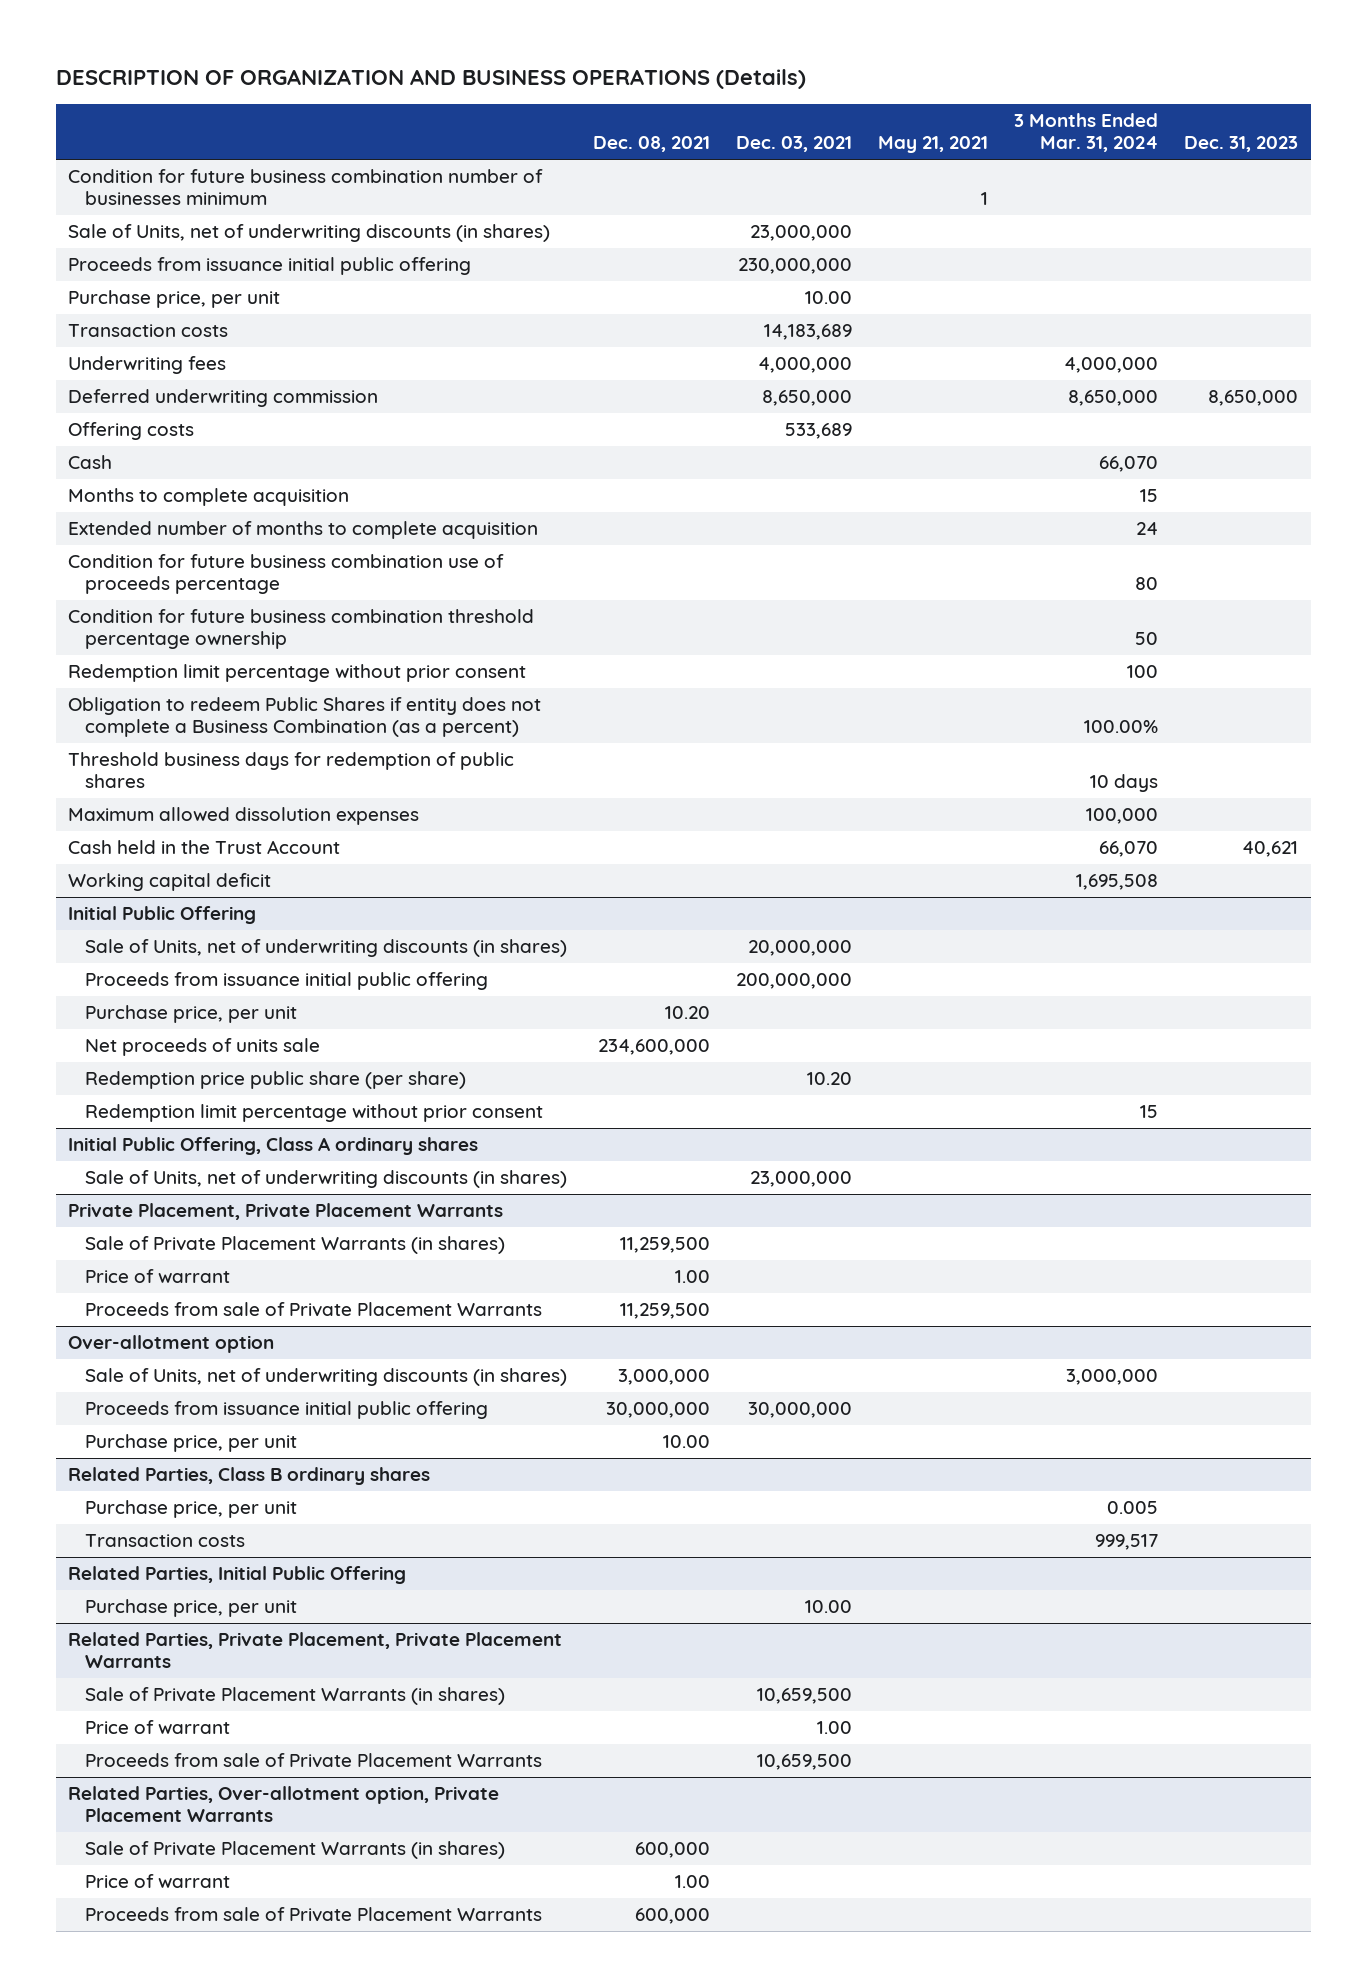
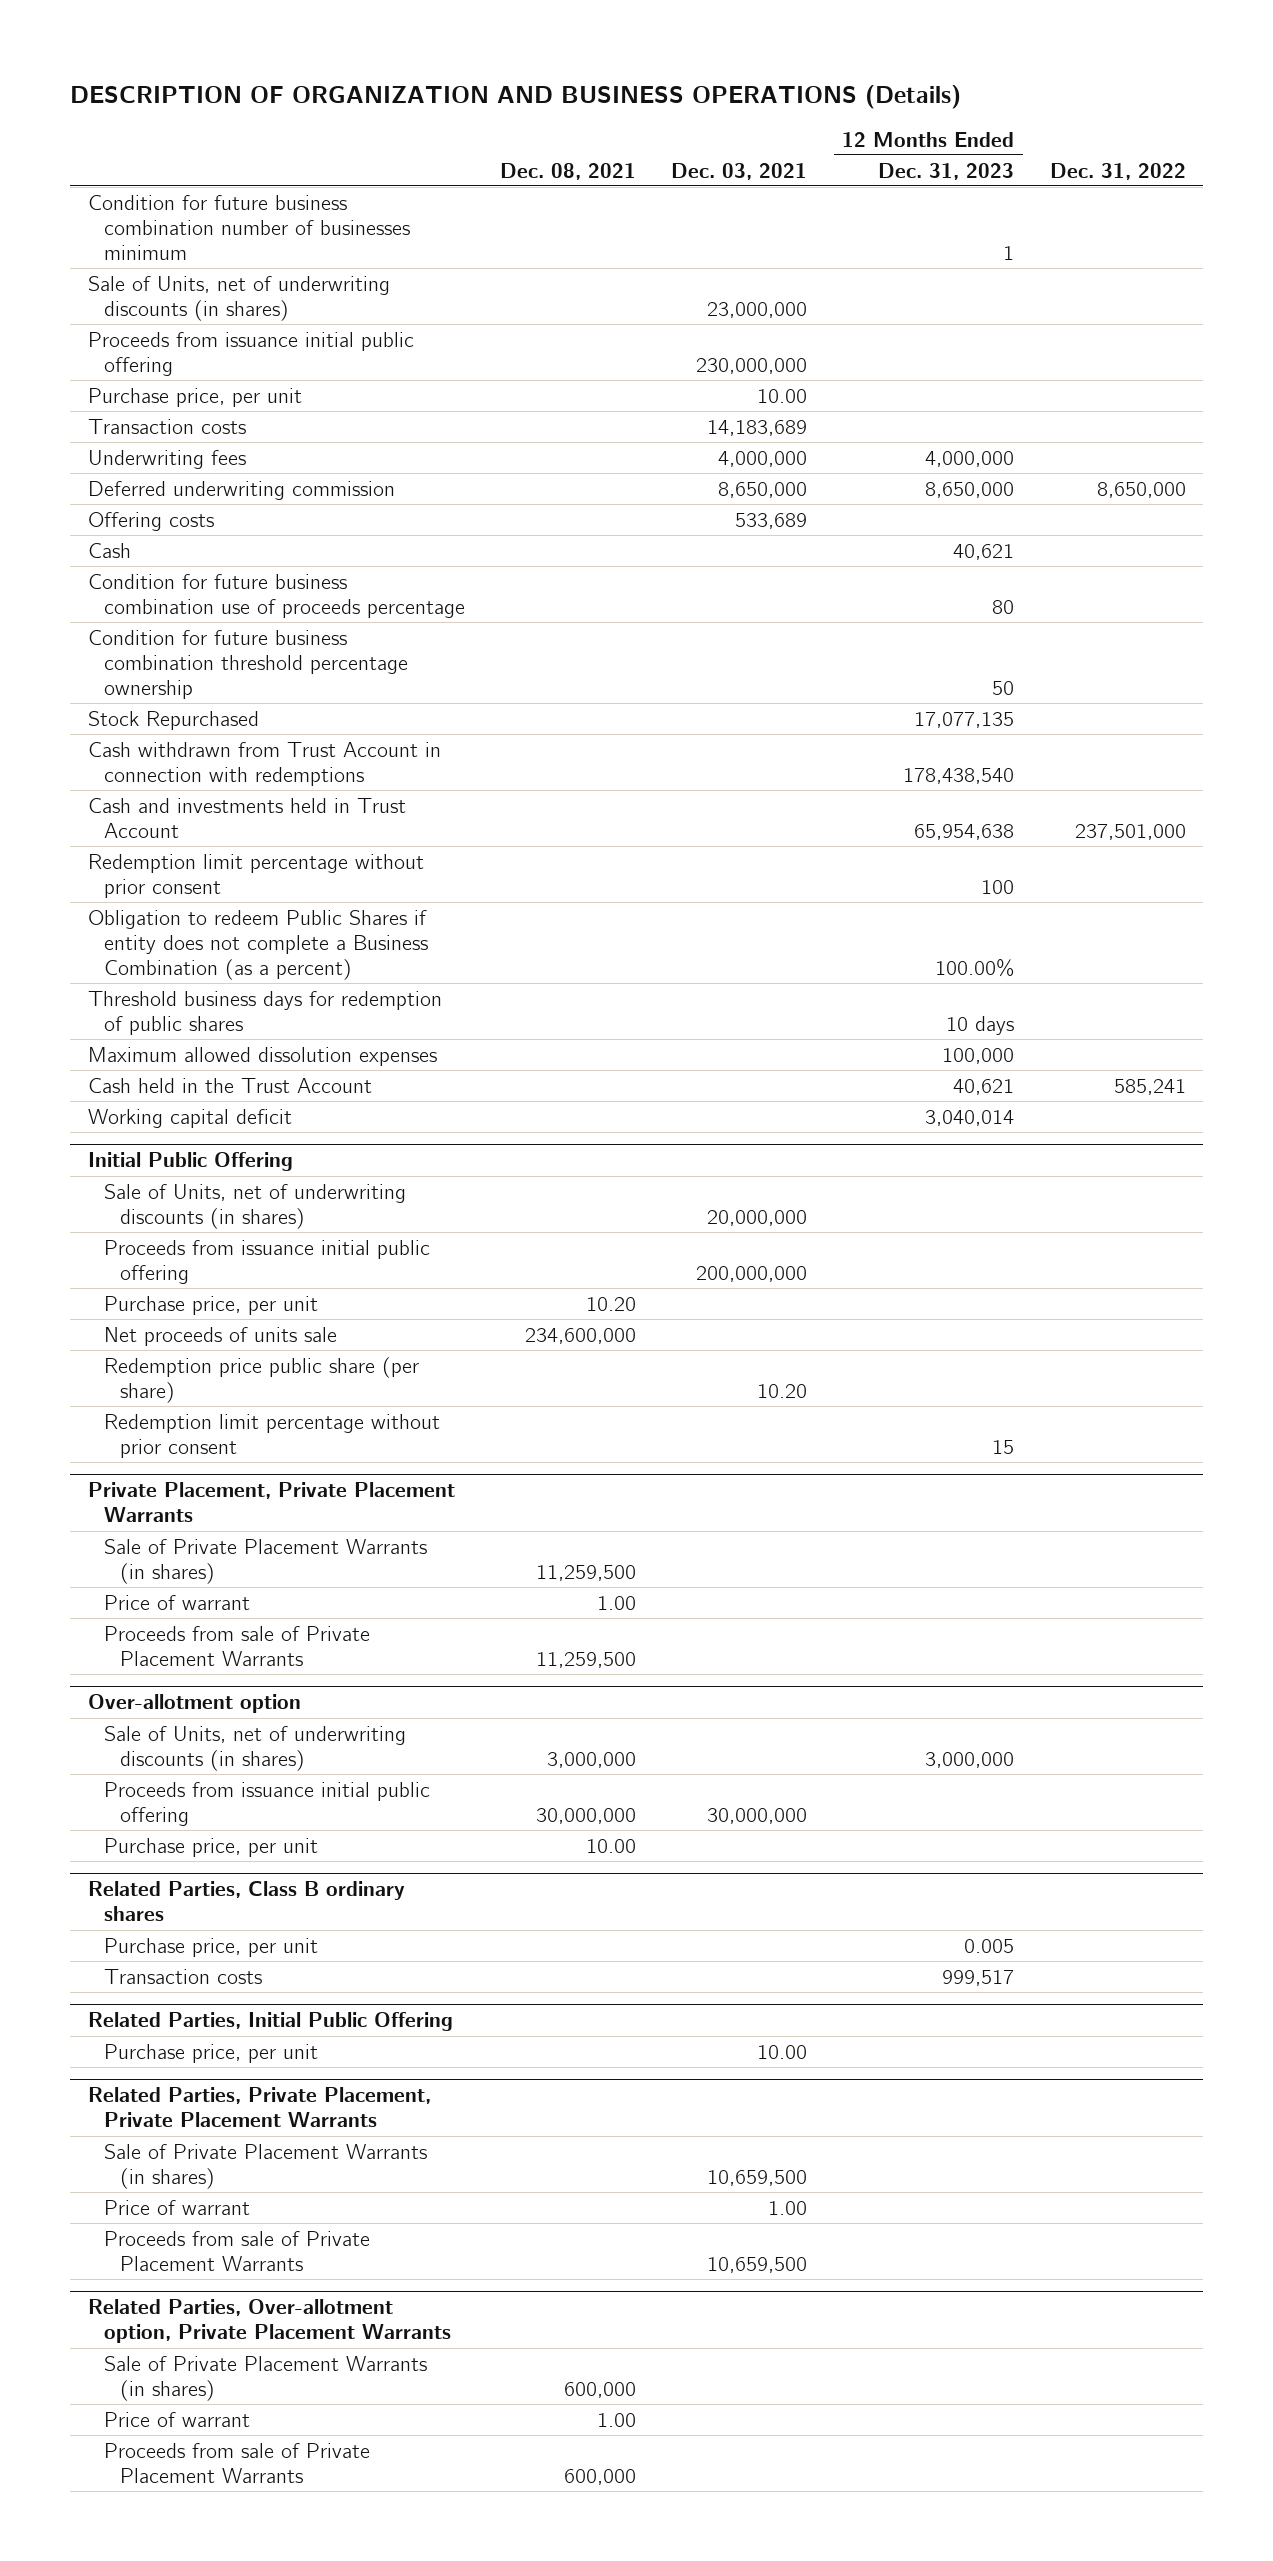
- | Dec. 08, 2021 | Dec. 03, 2021 | May 21, 2021 | 3 Months Ended Mar. 31, 2024 | Dec. 31, 2023
+ | Dec. 08, 2021 | Dec. 03, 2021 | 12 Months Ended Dec. 31, 2023 | Dec. 31, 2022
- Months to complete acquisition | | | | 15 |
- Extended number of months to complete acquisition | | | | 24 |
+ Stock Repurchased | | | 17,077,135 |
+ Cash withdrawn from Trust Account in connection with redemptions | | | 178,438,540 |
+ Cash and investments held in Trust Account | | | 65,954,638 | 237,501,000
- Initial Public Offering, Class A ordinary shares
- Sale of Units, net of underwriting discounts (in shares) | | 23,000,000 | | |

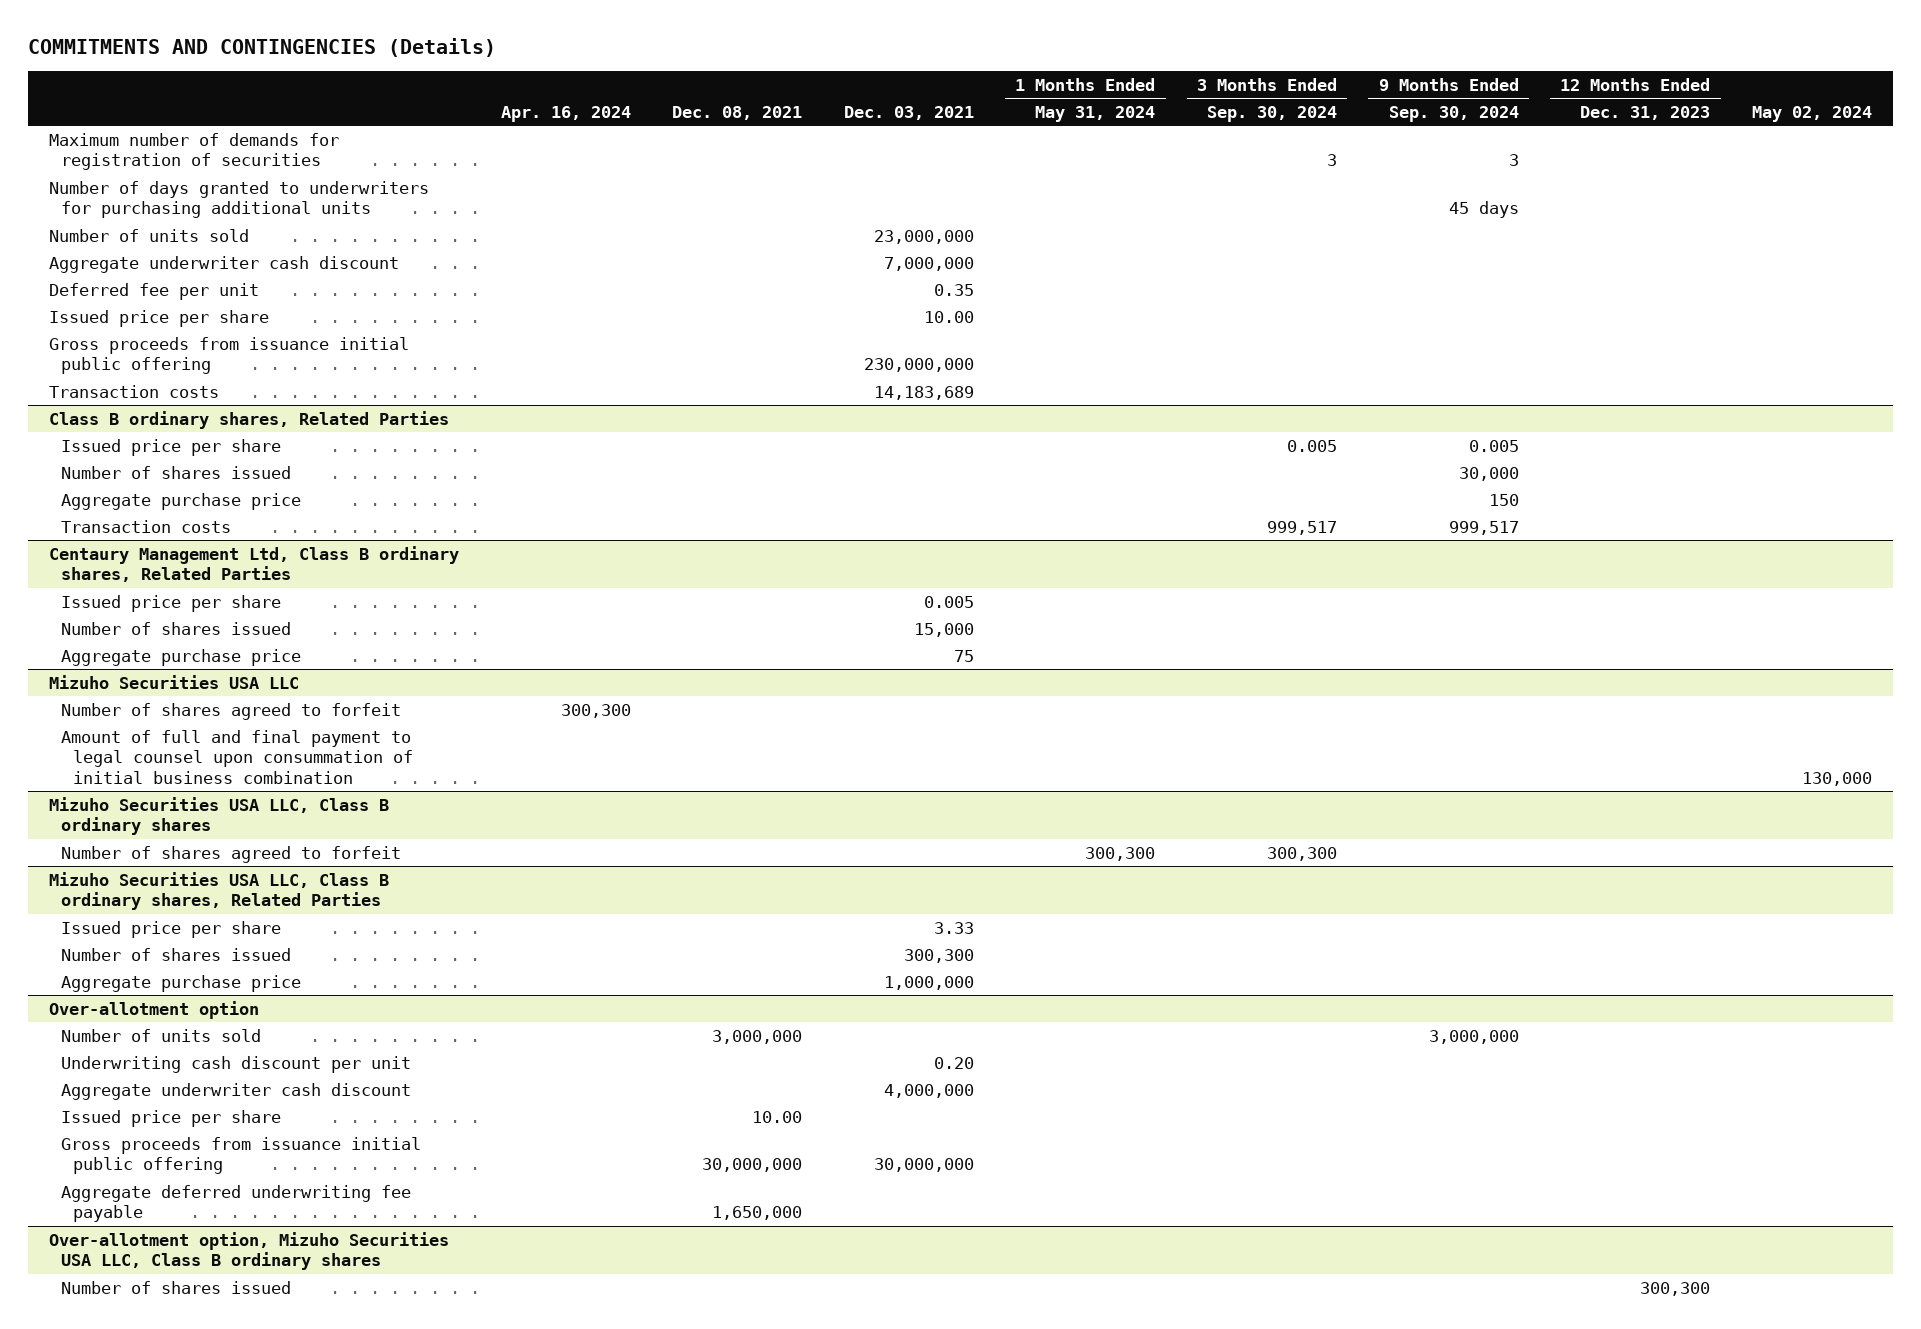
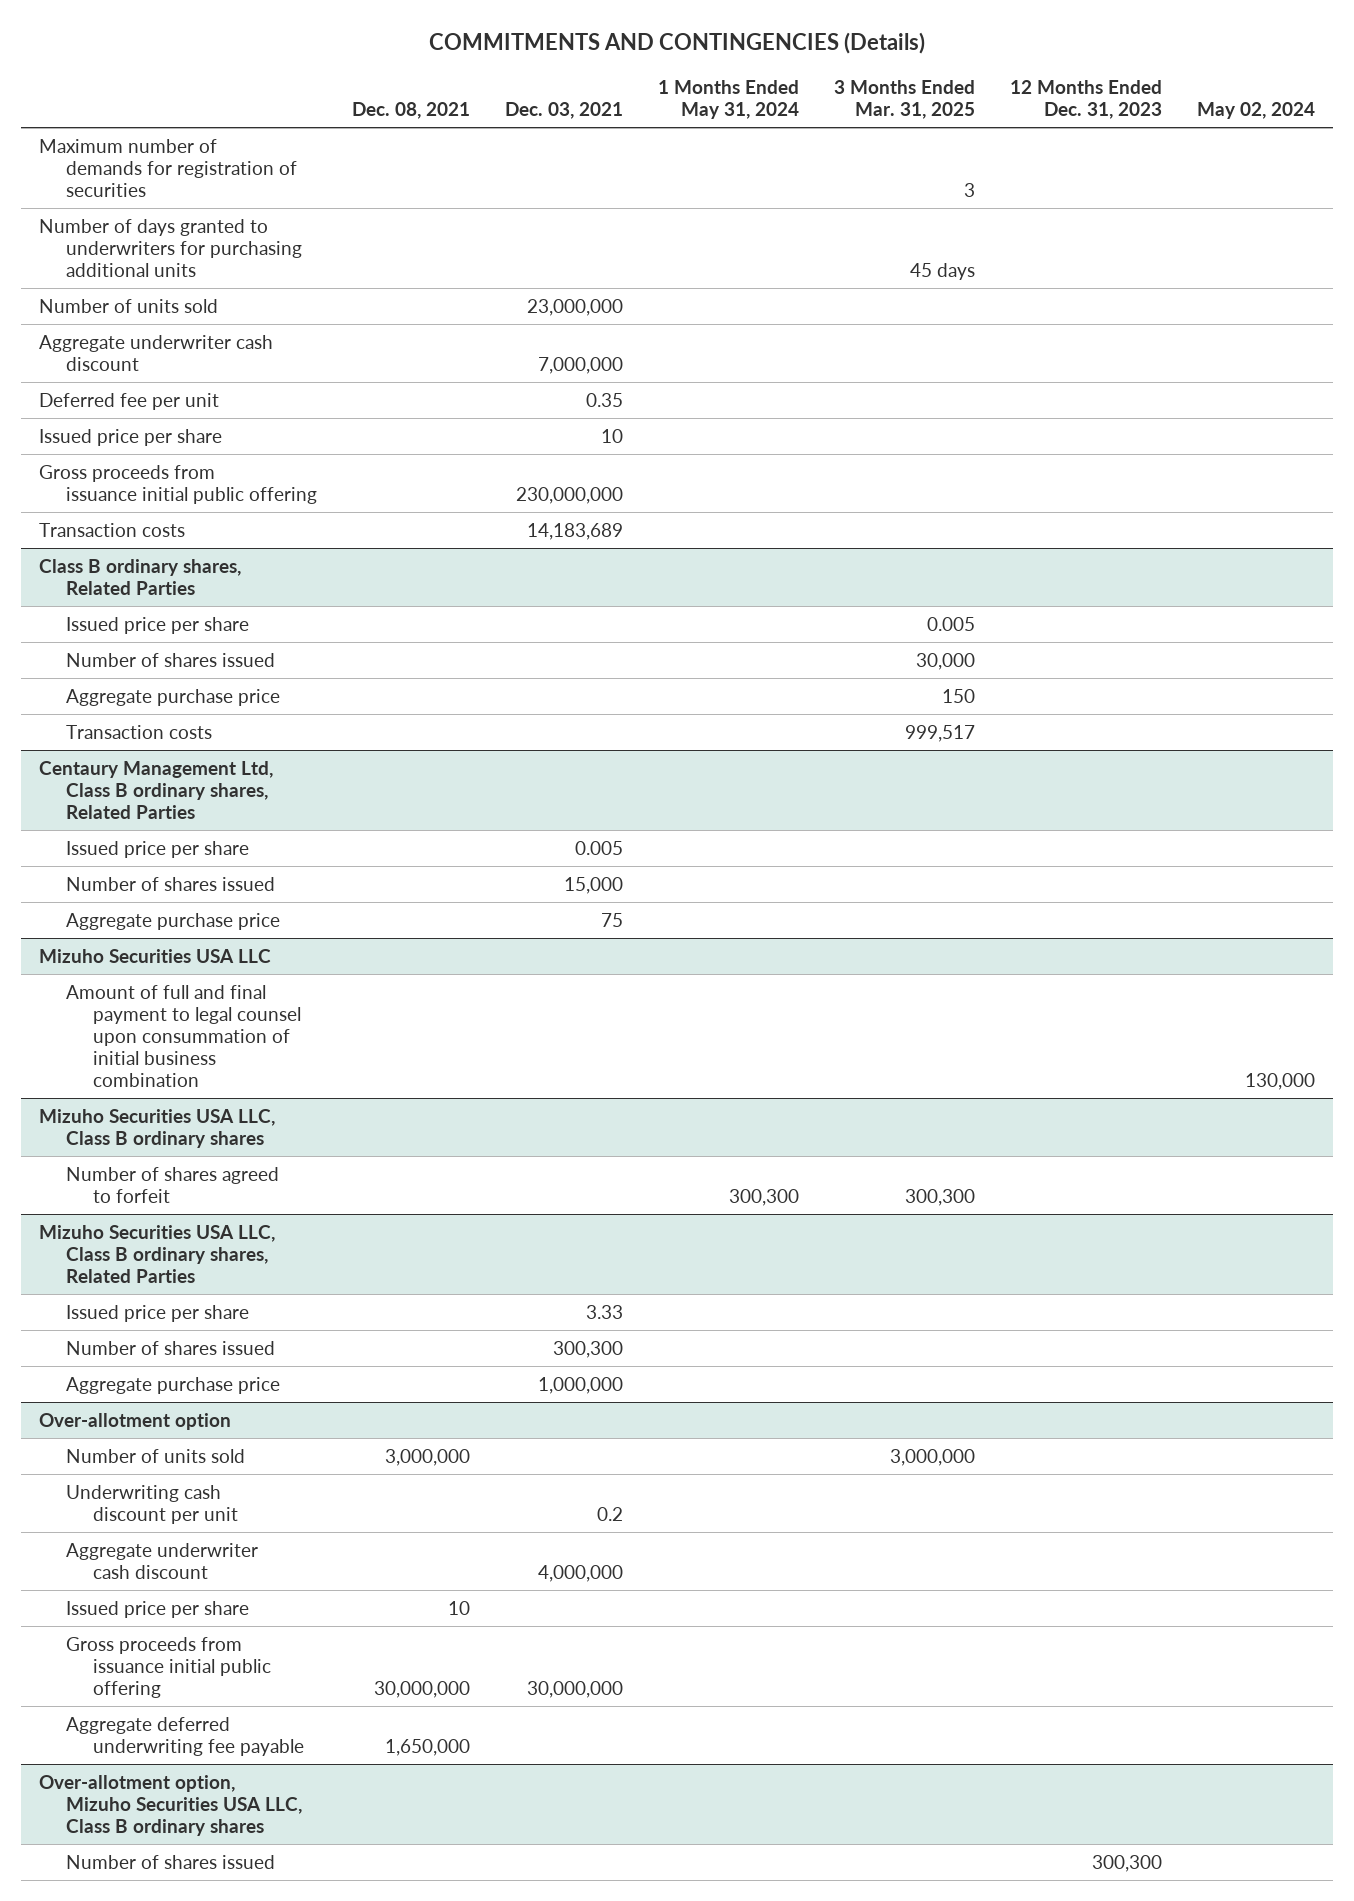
- | Apr. 16, 2024 | Dec. 08, 2021 | Dec. 03, 2021 | 1 Months Ended May 31, 2024 | 3 Months Ended Sep. 30, 2024 | 9 Months Ended Sep. 30, 2024 | 12 Months Ended Dec. 31, 2023 | May 02, 2024
+ | Dec. 08, 2021 | Dec. 03, 2021 | 1 Months Ended May 31, 2024 | 3 Months Ended Mar. 31, 2025 | 12 Months Ended Dec. 31, 2023 | May 02, 2024
- Issued price per share | | | 10.00 | | | | |
+ Issued price per share | | 10 | | | |
@ Mizuho Securities USA LLC
- Number of shares agreed to forfeit | 300,300 | | | | | | |
@ Over-allotment option
- Underwriting cash discount per unit | | | 0.20 | | | | |
+ Underwriting cash discount per unit | | 0.2 | | | |
- Issued price per share | | 10.00 | | | | | |
+ Issued price per share | 10 | | | | |

